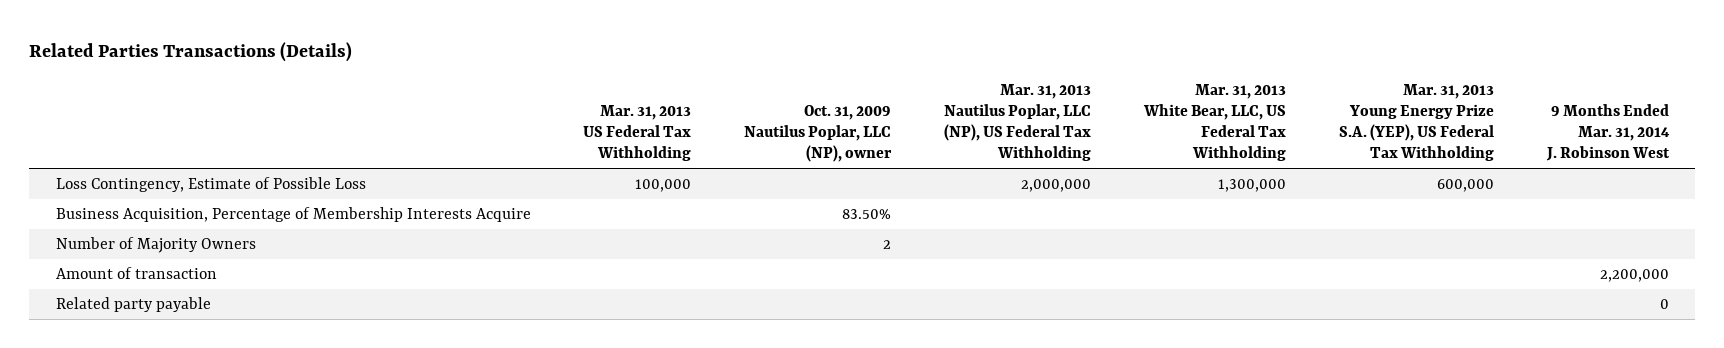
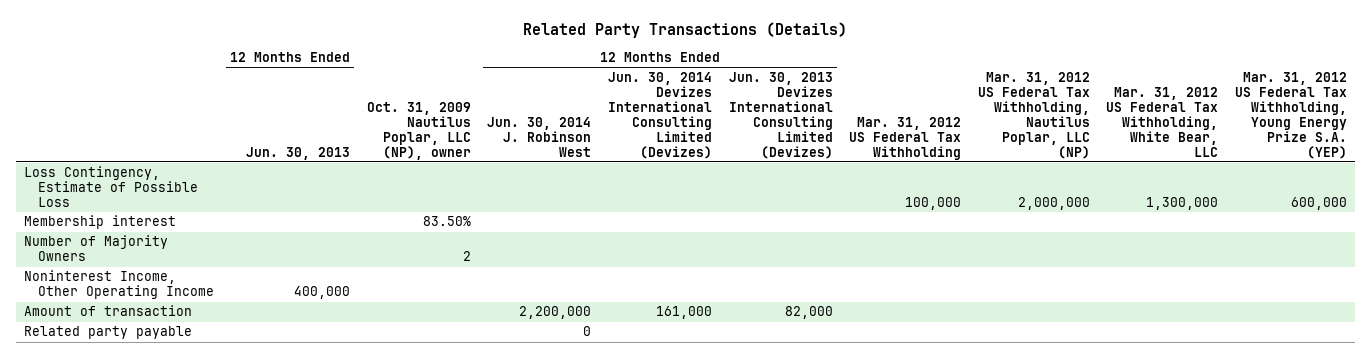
- Related Parties Transactions (Details)
+ Related Party Transactions (Details)
- | Mar. 31, 2013 US Federal Tax Withholding | Oct. 31, 2009 Nautilus Poplar, LLC (NP), owner | Mar. 31, 2013 Nautilus Poplar, LLC (NP), US Federal Tax Withholding | Mar. 31, 2013 White Bear, LLC, US Federal Tax Withholding | Mar. 31, 2013 Young Energy Prize S.A. (YEP), US Federal Tax Withholding | 9 Months Ended Mar. 31, 2014 J. Robinson West
+ | 12 Months Ended Jun. 30, 2013 | Oct. 31, 2009 Nautilus Poplar, LLC (NP), owner | 12 Months Ended Jun. 30, 2014 J. Robinson West | 12 Months Ended Jun. 30, 2014 Devizes International Consulting Limited (Devizes) | 12 Months Ended Jun. 30, 2013 Devizes International Consulting Limited (Devizes) | Mar. 31, 2012 US Federal Tax Withholding | Mar. 31, 2012 US Federal Tax Withholding, Nautilus Poplar, LLC (NP) | Mar. 31, 2012 US Federal Tax Withholding, White Bear, LLC | Mar. 31, 2012 US Federal Tax Withholding, Young Energy Prize S.A. (YEP)
- Business Acquisition, Percentage of Membership Interests Acquire | | 83.50% | | | |
+ Membership interest | | 83.50% | | | | | | |
+ Noninterest Income, Other Operating Income | 400,000 | | | | | | | |

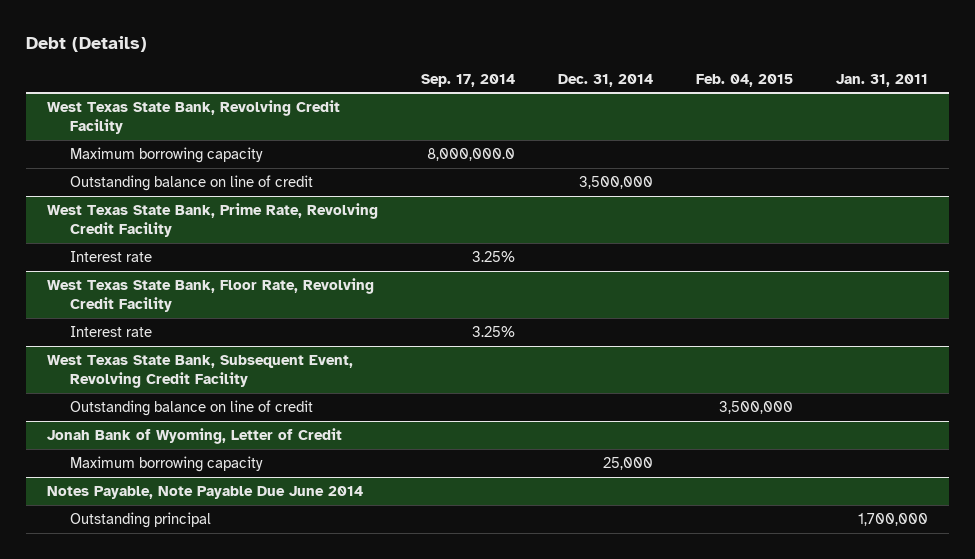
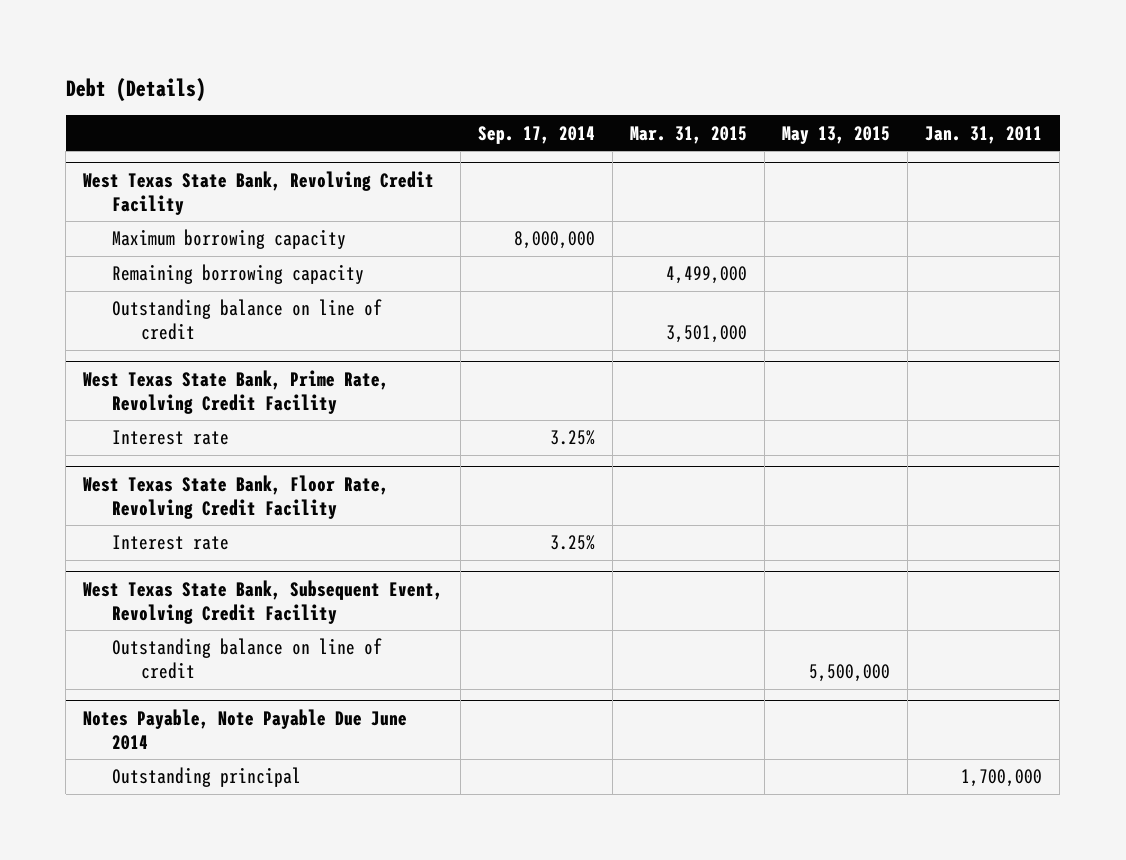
- | Sep. 17, 2014 | Dec. 31, 2014 | Feb. 04, 2015 | Jan. 31, 2011
+ | Sep. 17, 2014 | Mar. 31, 2015 | May 13, 2015 | Jan. 31, 2011
@ West Texas State Bank, Revolving Credit Facility
- Maximum borrowing capacity | 8,000,000.0 | | |
+ Maximum borrowing capacity | 8,000,000 | | |
+ Remaining borrowing capacity | | 4,499,000 | |
- Jonah Bank of Wyoming, Letter of Credit
- Maximum borrowing capacity | | 25,000 | |

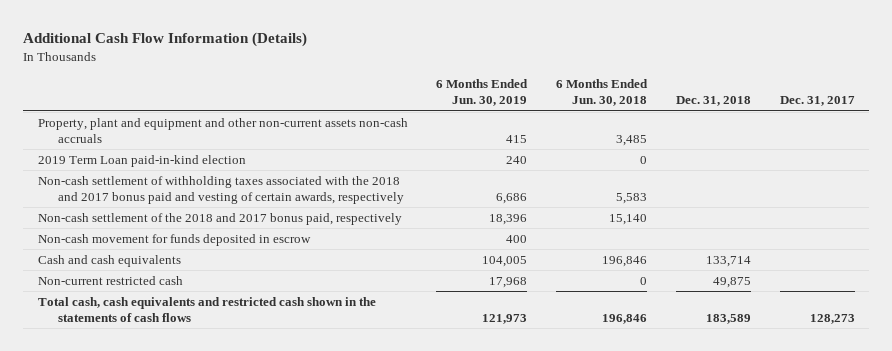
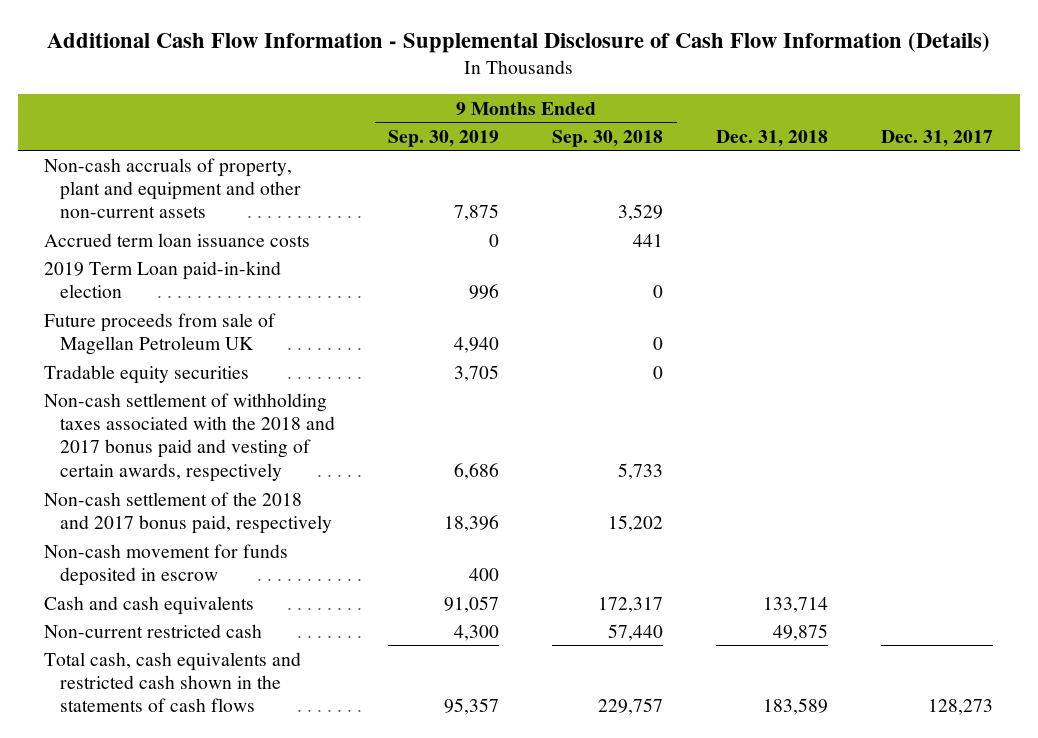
- Additional Cash Flow Information (Details)
+ Additional Cash Flow Information - Supplemental Disclosure of Cash Flow Information (Details)
- | 6 Months Ended Jun. 30, 2019 | 6 Months Ended Jun. 30, 2018 | Dec. 31, 2018 | Dec. 31, 2017
+ | 9 Months Ended Sep. 30, 2019 | 9 Months Ended Sep. 30, 2018 | Dec. 31, 2018 | Dec. 31, 2017
- Property, plant and equipment and other non-current assets non-cash accruals | 415 | 3,485 | |
+ Non-cash accruals of property, plant and equipment and other non-current assets | 7,875 | 3,529 | |
+ Accrued term loan issuance costs | 0 | 441 | |
+ Future proceeds from sale of Magellan Petroleum UK | 4,940 | 0 | |
+ Tradable equity securities | 3,705 | 0 | |

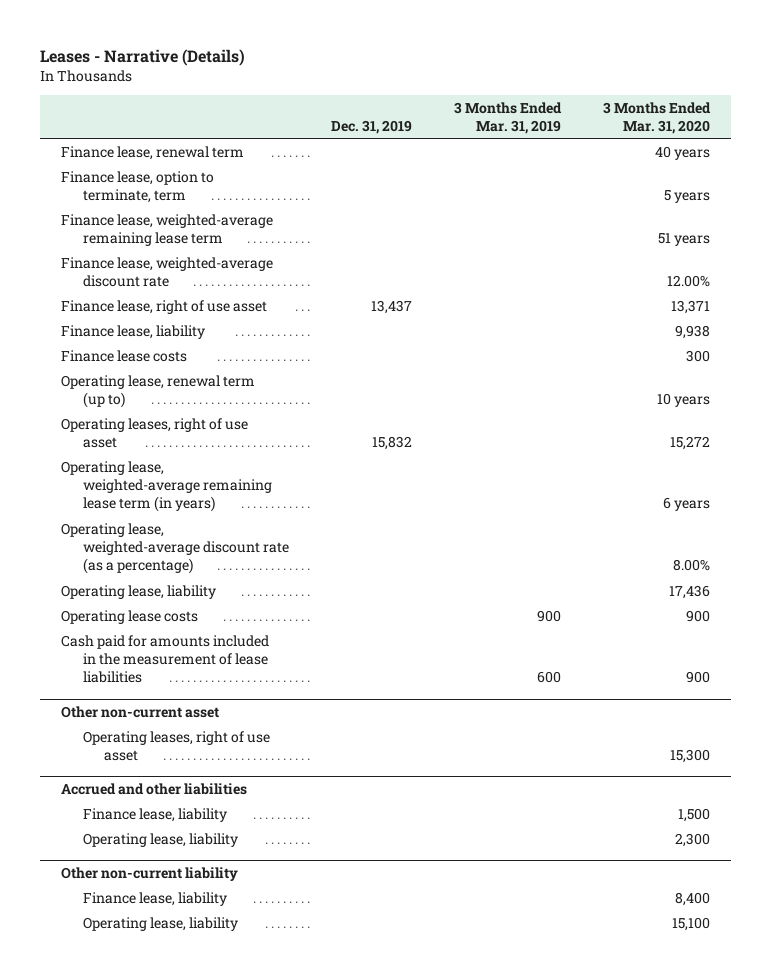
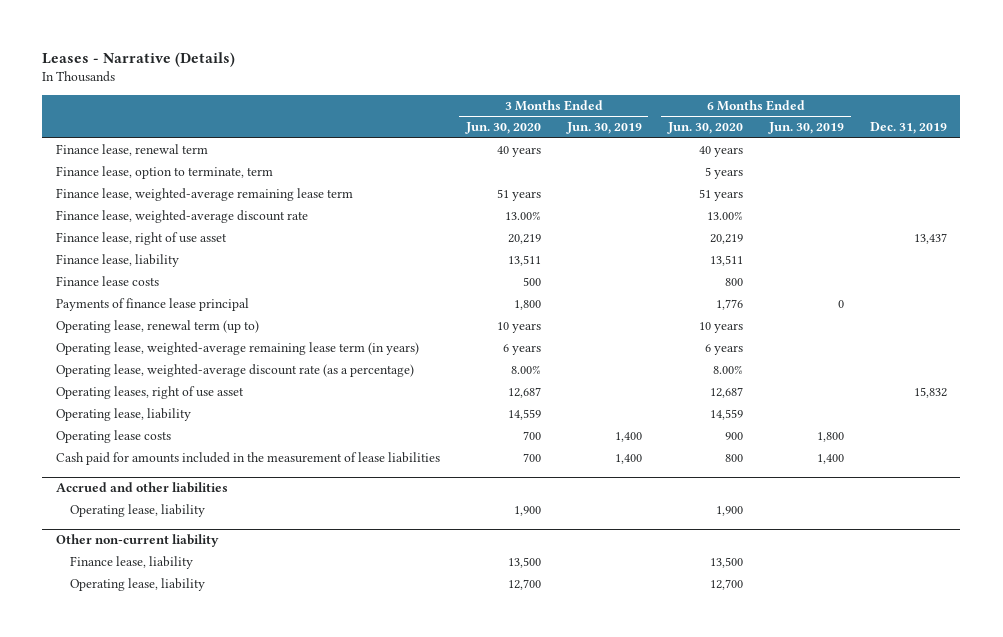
- | Dec. 31, 2019 | 3 Months Ended Mar. 31, 2019 | 3 Months Ended Mar. 31, 2020
+ | 3 Months Ended Jun. 30, 2020 | 3 Months Ended Jun. 30, 2019 | 6 Months Ended Jun. 30, 2020 | 6 Months Ended Jun. 30, 2019 | Dec. 31, 2019
+ Payments of finance lease principal | 1,800 | | 1,776 | 0 |
moved down: Operating leases, right of use asset | 12,687 | | 12,687 | | 15,832
- Other non-current asset
- Operating leases, right of use asset | | | 15,300
@ Accrued and other liabilities
- Finance lease, liability | | | 1,500

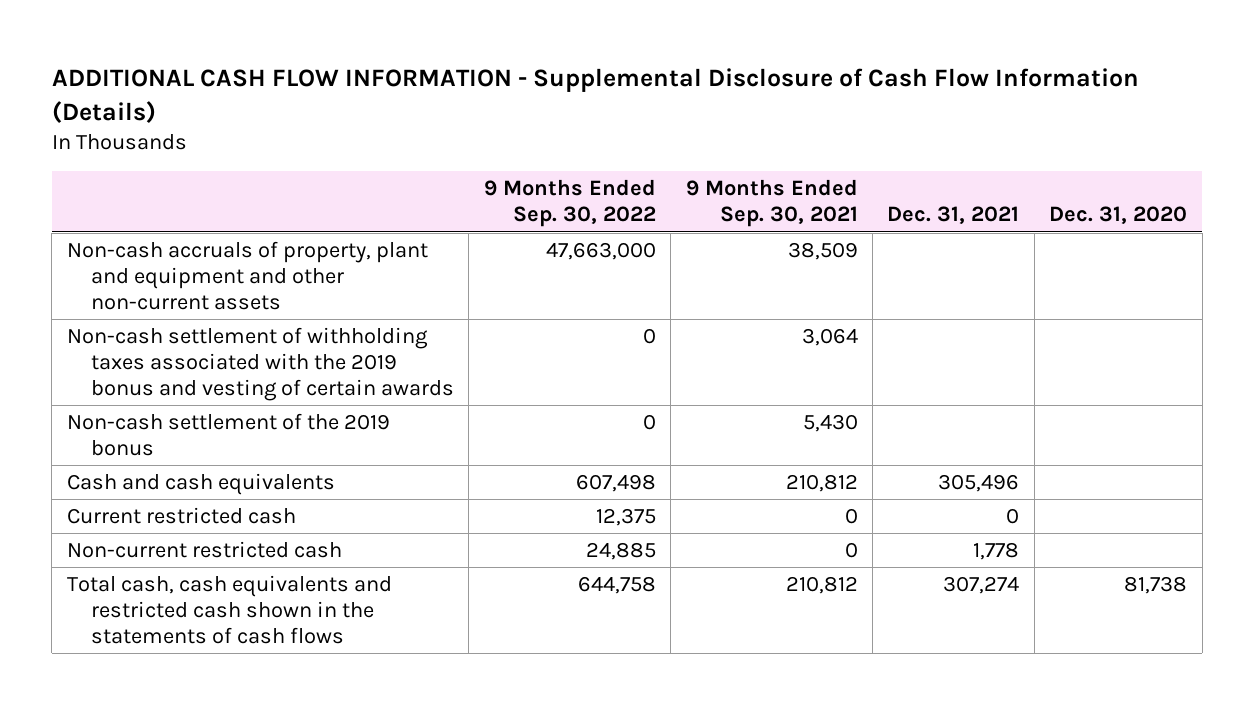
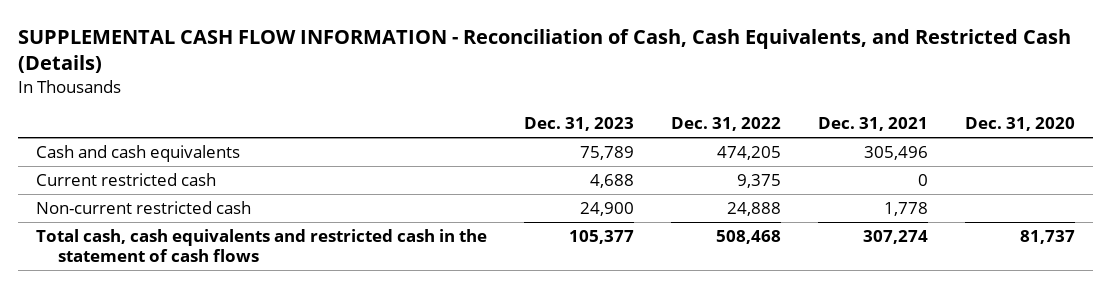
- ADDITIONAL CASH FLOW INFORMATION - Supplemental Disclosure of Cash Flow Information (Details)
+ SUPPLEMENTAL CASH FLOW INFORMATION - Reconciliation of Cash, Cash Equivalents, and Restricted Cash (Details)
- | 9 Months Ended Sep. 30, 2022 | 9 Months Ended Sep. 30, 2021 | Dec. 31, 2021 | Dec. 31, 2020
+ | Dec. 31, 2023 | Dec. 31, 2022 | Dec. 31, 2021 | Dec. 31, 2020
- Non-cash accruals of property, plant and equipment and other non-current assets | 47,663,000 | 38,509 | |
- Non-cash settlement of withholding taxes associated with the 2019 bonus and vesting of certain awards | 0 | 3,064 | |
- Non-cash settlement of the 2019 bonus | 0 | 5,430 | |
- Total cash, cash equivalents and restricted cash shown in the statements of cash flows | 644,758 | 210,812 | 307,274 | 81,738
+ Total cash, cash equivalents and restricted cash in the statement of cash flows | 105,377 | 508,468 | 307,274 | 81,737

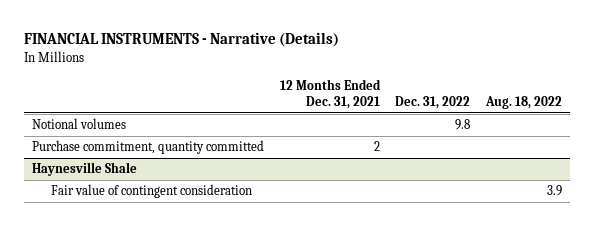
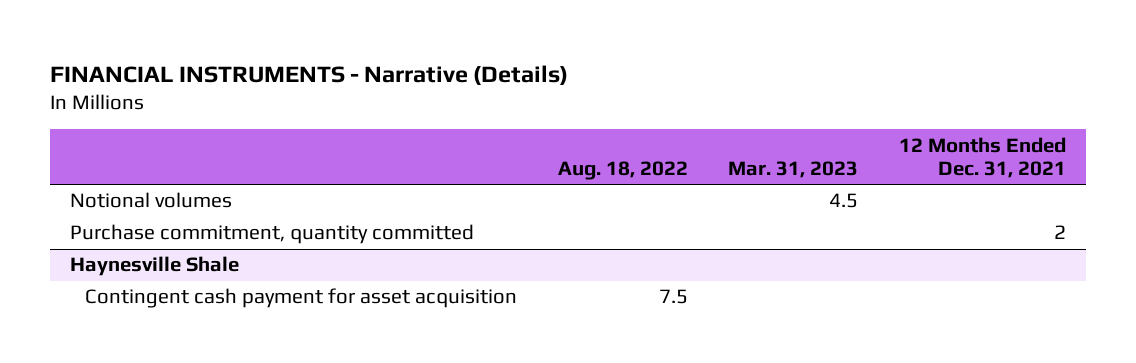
- | 12 Months Ended Dec. 31, 2021 | Dec. 31, 2022 | Aug. 18, 2022
+ | Aug. 18, 2022 | Mar. 31, 2023 | 12 Months Ended Dec. 31, 2021
@ Haynesville Shale
- Fair value of contingent consideration | | | 3.9
+ Contingent cash payment for asset acquisition | 7.5 | |

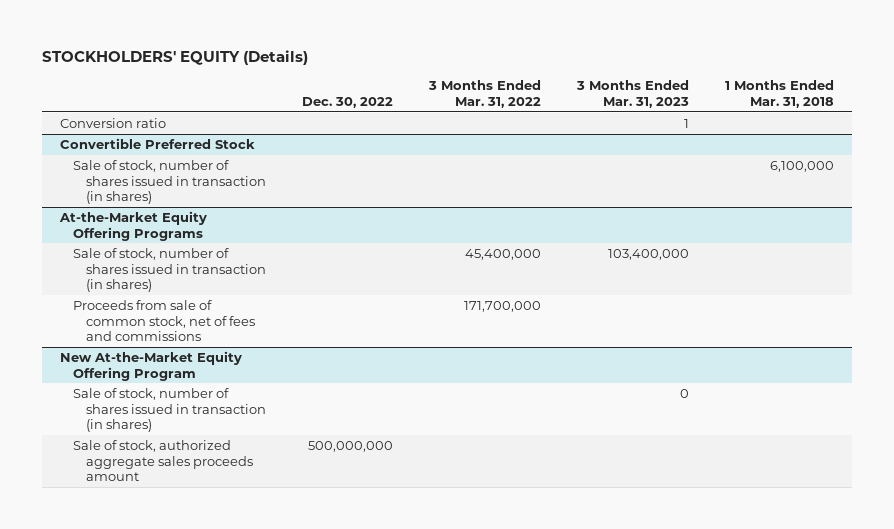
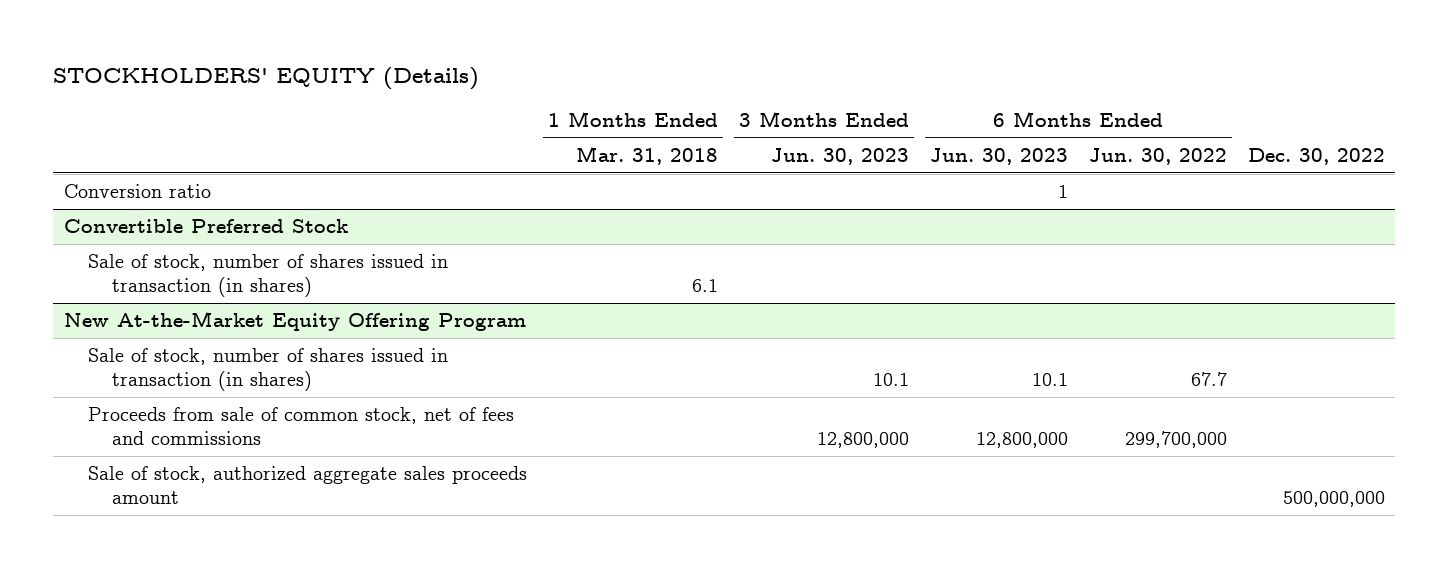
- | Dec. 30, 2022 | 3 Months Ended Mar. 31, 2022 | 3 Months Ended Mar. 31, 2023 | 1 Months Ended Mar. 31, 2018
+ | 1 Months Ended Mar. 31, 2018 | 3 Months Ended Jun. 30, 2023 | 6 Months Ended Jun. 30, 2023 | 6 Months Ended Jun. 30, 2022 | Dec. 30, 2022
@ Convertible Preferred Stock
- Sale of stock, number of shares issued in transaction (in shares) | | | | 6,100,000
- At-the-Market Equity Offering Programs
- Sale of stock, number of shares issued in transaction (in shares) | | 45,400,000 | 103,400,000 |
- Proceeds from sale of common stock, net of fees and commissions | | 171,700,000 | |
@ Convertible Preferred Stock
+ Sale of stock, number of shares issued in transaction (in shares) | 6.1 | | | |
@ New At-the-Market Equity Offering Program
+ Proceeds from sale of common stock, net of fees and commissions | | 12,800,000 | 12,800,000 | 299,700,000 |

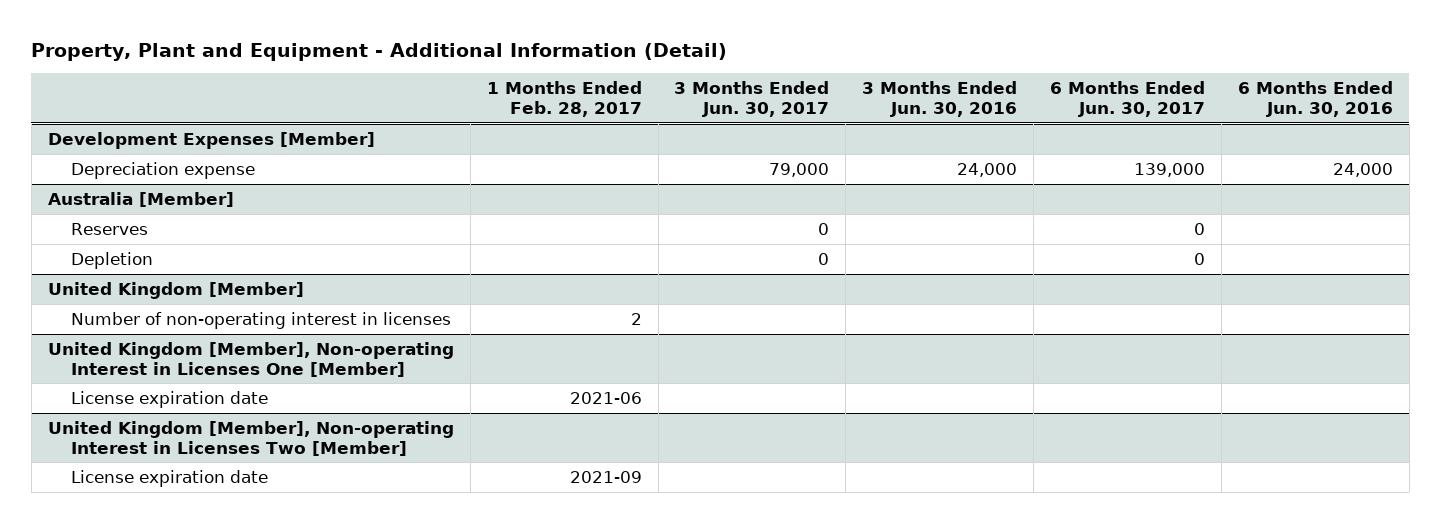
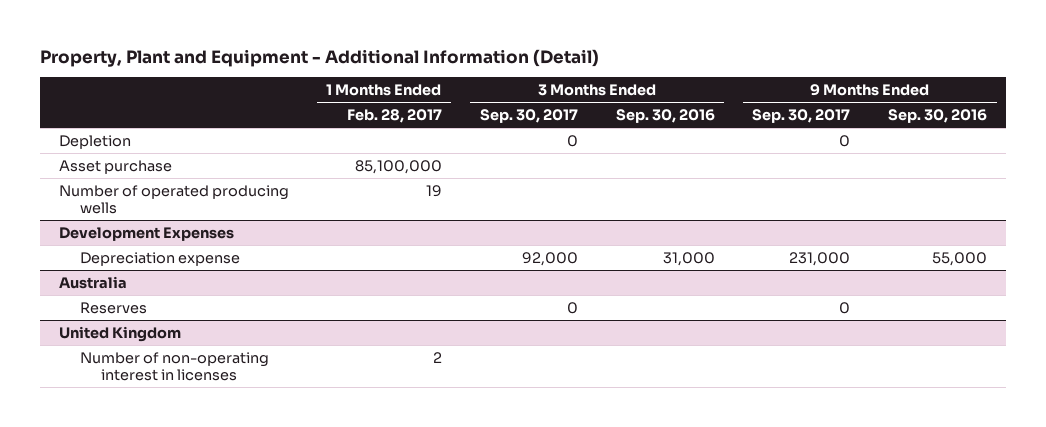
- | 1 Months Ended Feb. 28, 2017 | 3 Months Ended Jun. 30, 2017 | 3 Months Ended Jun. 30, 2016 | 6 Months Ended Jun. 30, 2017 | 6 Months Ended Jun. 30, 2016
+ | 1 Months Ended Feb. 28, 2017 | 3 Months Ended Sep. 30, 2017 | 3 Months Ended Sep. 30, 2016 | 9 Months Ended Sep. 30, 2017 | 9 Months Ended Sep. 30, 2016
- Development Expenses [Member]
+ Depletion | | 0 | | 0 |
+ Asset purchase | 85,100,000 | | | |
+ Number of operated producing wells | 19 | | | |
+ Development Expenses
- Australia [Member]
+ Australia
- Depletion | | 0 | | 0 |
- United Kingdom [Member]
+ United Kingdom
- United Kingdom [Member], Non-operating Interest in Licenses One [Member]
- License expiration date | 2021-06 | | | |
- United Kingdom [Member], Non-operating Interest in Licenses Two [Member]
- License expiration date | 2021-09 | | | |

